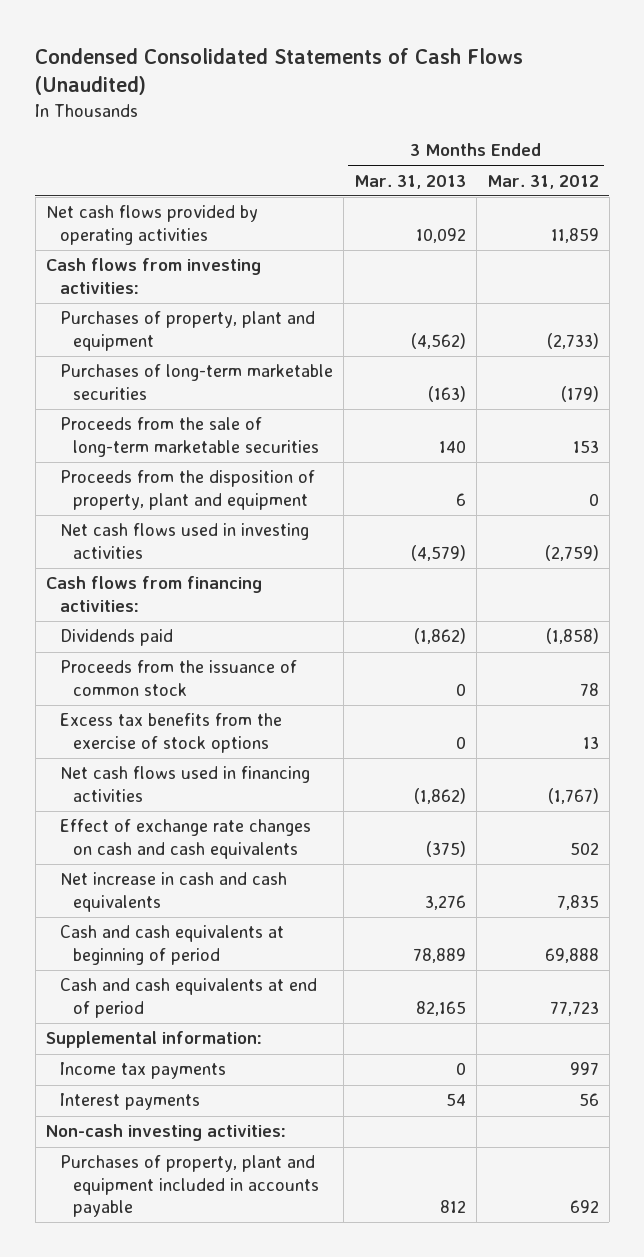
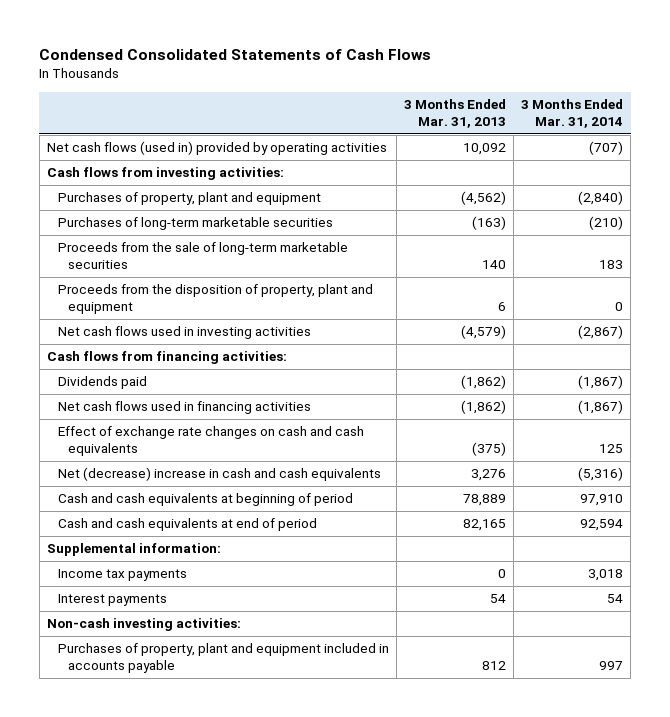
- Condensed Consolidated Statements of Cash Flows (Unaudited)
+ Condensed Consolidated Statements of Cash Flows
- | 3 Months Ended Mar. 31, 2013 | 3 Months Ended Mar. 31, 2012
+ | 3 Months Ended Mar. 31, 2013 | 3 Months Ended Mar. 31, 2014
- Net cash flows provided by operating activities | 10,092 | 11,859
+ Net cash flows (used in) provided by operating activities | 10,092 | (707)
- Proceeds from the issuance of common stock | 0 | 78
- Excess tax benefits from the exercise of stock options | 0 | 13
- Net increase in cash and cash equivalents | 3,276 | 7,835
+ Net (decrease) increase in cash and cash equivalents | 3,276 | (5,316)

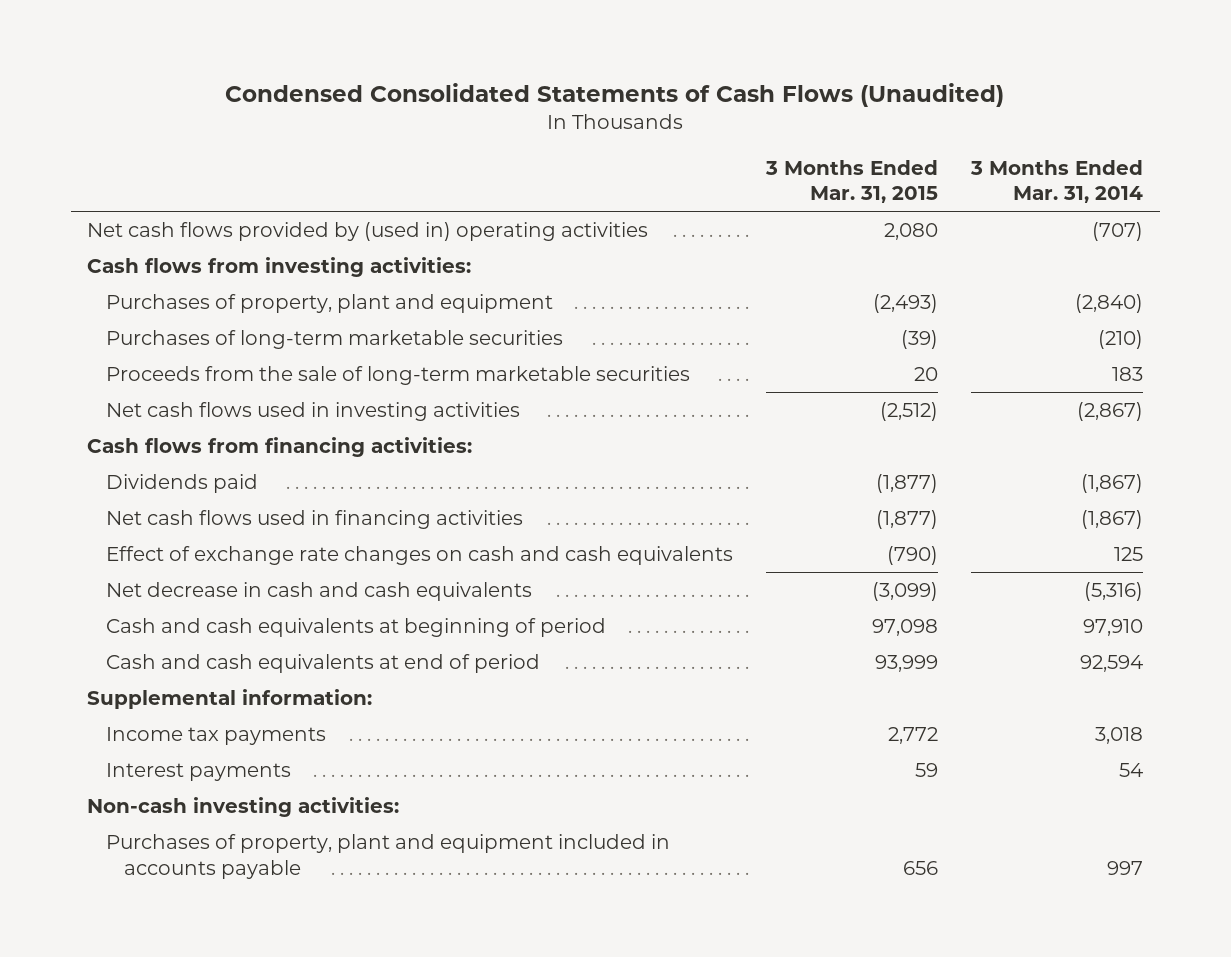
- Condensed Consolidated Statements of Cash Flows
+ Condensed Consolidated Statements of Cash Flows (Unaudited)
- | 3 Months Ended Mar. 31, 2013 | 3 Months Ended Mar. 31, 2014
+ | 3 Months Ended Mar. 31, 2015 | 3 Months Ended Mar. 31, 2014
- Net cash flows (used in) provided by operating activities | 10,092 | (707)
+ Net cash flows provided by (used in) operating activities | 2,080 | (707)
- Proceeds from the disposition of property, plant and equipment | 6 | 0
- Net (decrease) increase in cash and cash equivalents | 3,276 | (5,316)
+ Net decrease in cash and cash equivalents | (3,099) | (5,316)

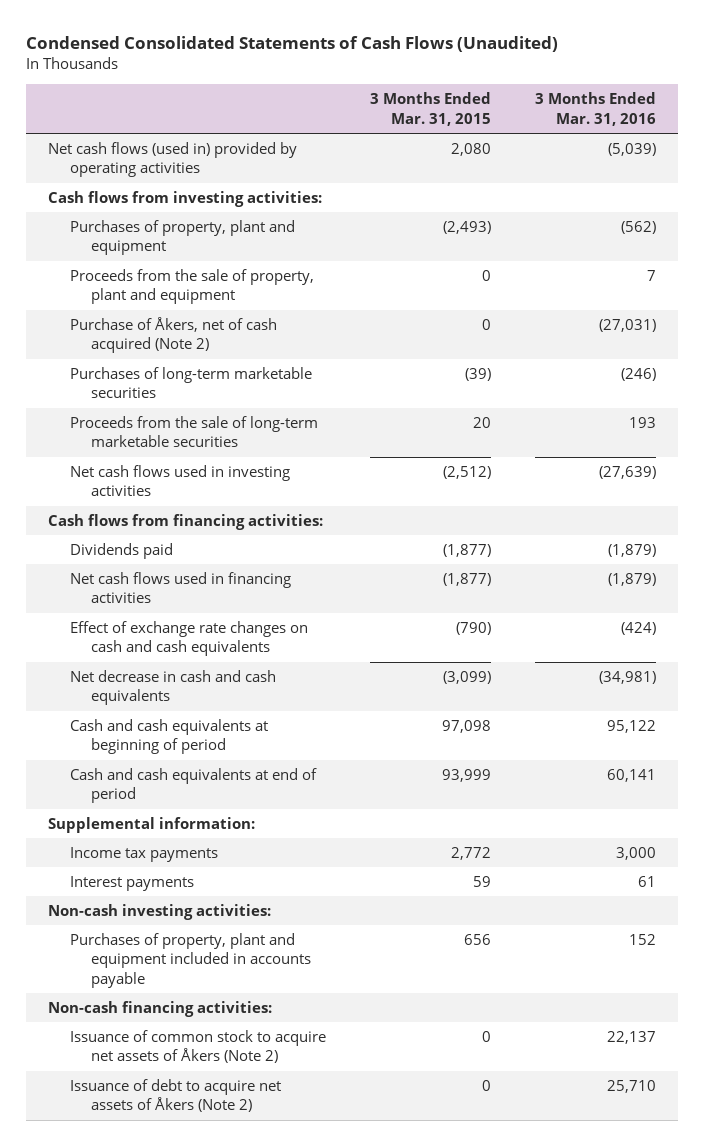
- | 3 Months Ended Mar. 31, 2015 | 3 Months Ended Mar. 31, 2014
+ | 3 Months Ended Mar. 31, 2015 | 3 Months Ended Mar. 31, 2016
- Net cash flows provided by (used in) operating activities | 2,080 | (707)
+ Net cash flows (used in) provided by operating activities | 2,080 | (5,039)
+ Proceeds from the sale of property, plant and equipment | 0 | 7
+ Purchase of Åkers, net of cash acquired (Note 2) | 0 | (27,031)
+ Non-cash financing activities:
+ Issuance of common stock to acquire net assets of Åkers (Note 2) | 0 | 22,137
+ Issuance of debt to acquire net assets of Åkers (Note 2) | 0 | 25,710

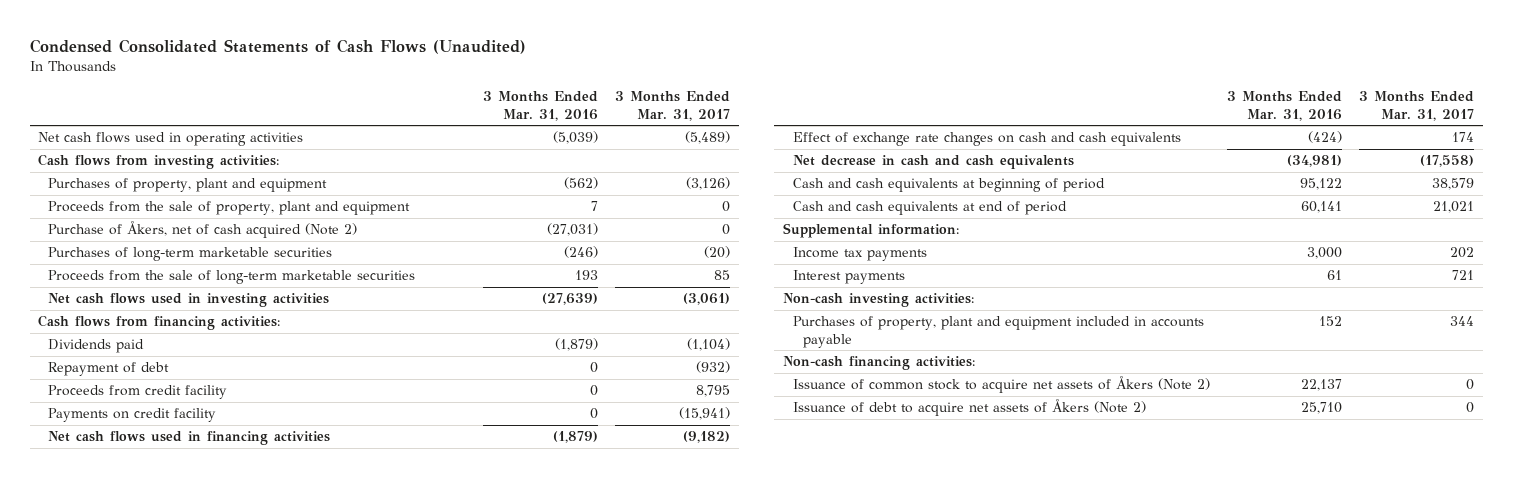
- | 3 Months Ended Mar. 31, 2015 | 3 Months Ended Mar. 31, 2016
+ | 3 Months Ended Mar. 31, 2016 | 3 Months Ended Mar. 31, 2017
- Net cash flows (used in) provided by operating activities | 2,080 | (5,039)
+ Net cash flows used in operating activities | (5,039) | (5,489)
+ Repayment of debt | 0 | (932)
+ Proceeds from credit facility | 0 | 8,795
+ Payments on credit facility | 0 | (15,941)

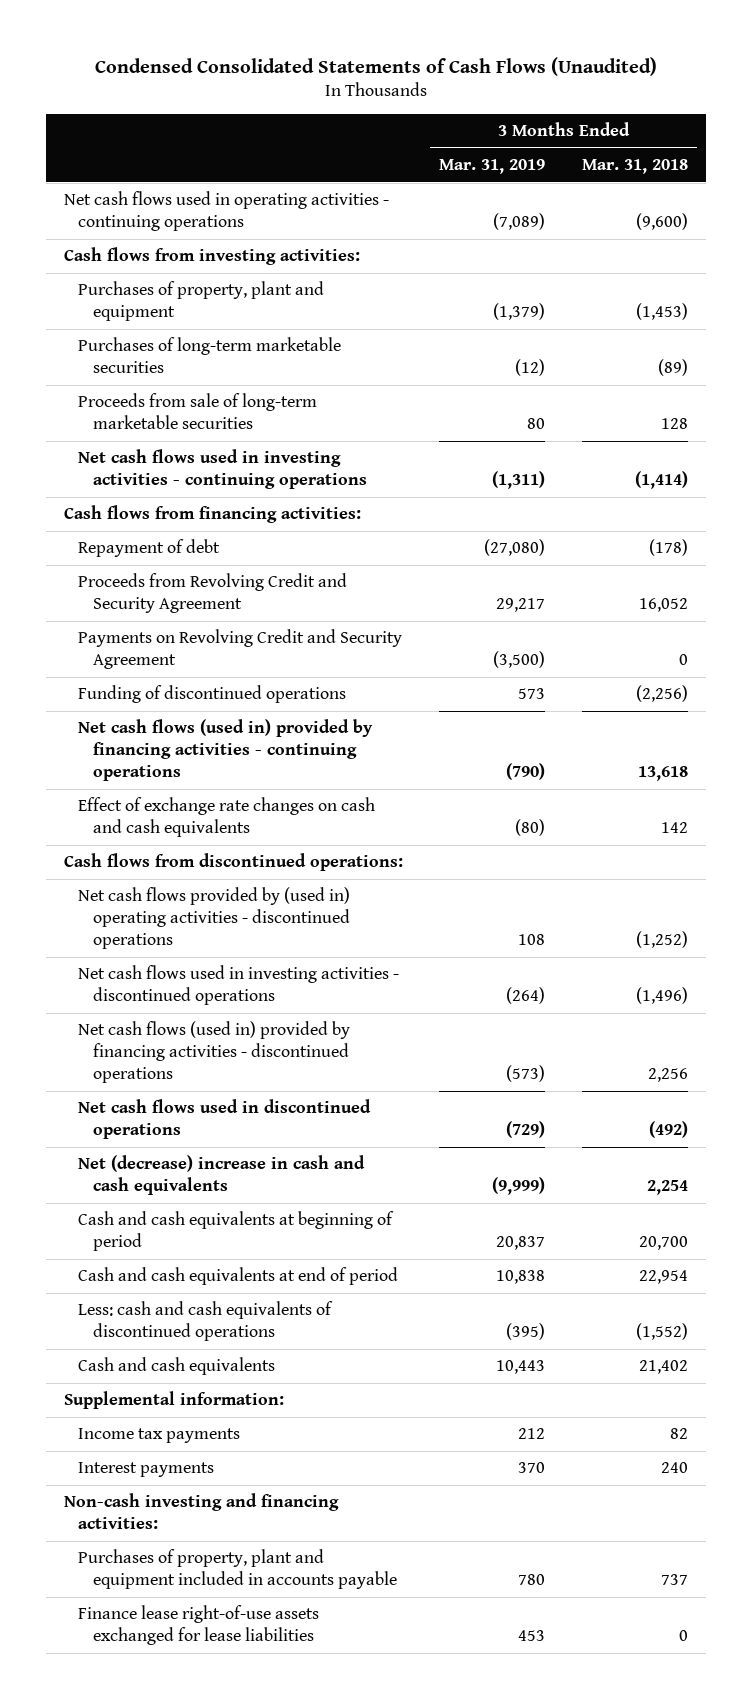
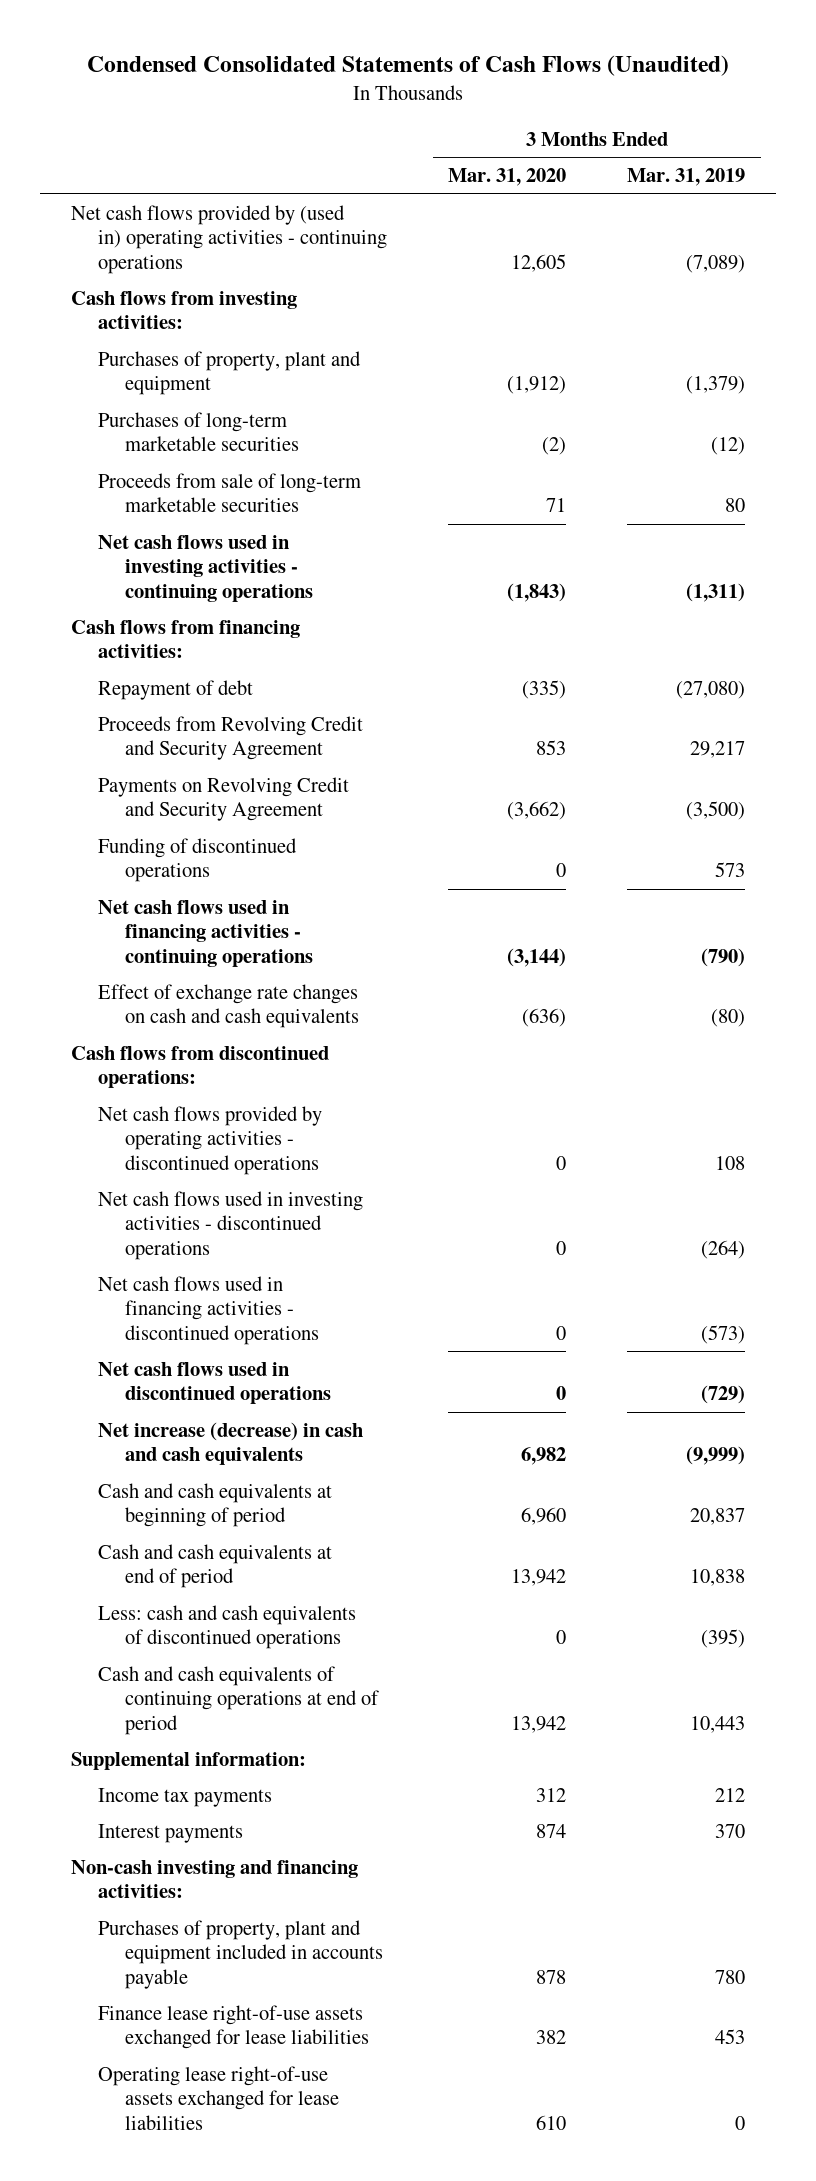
- | 3 Months Ended Mar. 31, 2019 | 3 Months Ended Mar. 31, 2018
+ | 3 Months Ended Mar. 31, 2020 | 3 Months Ended Mar. 31, 2019
- Net cash flows used in operating activities - continuing operations | (7,089) | (9,600)
+ Net cash flows provided by (used in) operating activities - continuing operations | 12,605 | (7,089)
- Net cash flows (used in) provided by financing activities - continuing operations | (790) | 13,618
+ Net cash flows used in financing activities - continuing operations | (3,144) | (790)
- Net cash flows provided by (used in) operating activities - discontinued operations | 108 | (1,252)
+ Net cash flows provided by operating activities - discontinued operations | 0 | 108
- Net cash flows (used in) provided by financing activities - discontinued operations | (573) | 2,256
+ Net cash flows used in financing activities - discontinued operations | 0 | (573)
- Net (decrease) increase in cash and cash equivalents | (9,999) | 2,254
+ Net increase (decrease) in cash and cash equivalents | 6,982 | (9,999)
- Cash and cash equivalents | 10,443 | 21,402
+ Cash and cash equivalents of continuing operations at end of period | 13,942 | 10,443
+ Operating lease right-of-use assets exchanged for lease liabilities | 610 | 0

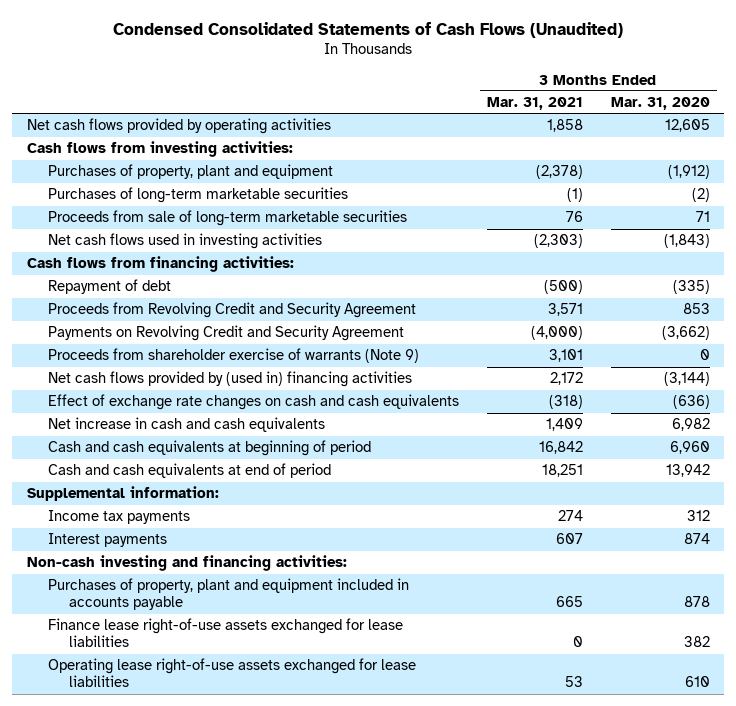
- | 3 Months Ended Mar. 31, 2020 | 3 Months Ended Mar. 31, 2019
+ | 3 Months Ended Mar. 31, 2021 | 3 Months Ended Mar. 31, 2020
- Net cash flows provided by (used in) operating activities - continuing operations | 12,605 | (7,089)
+ Net cash flows provided by operating activities | 1,858 | 12,605
- Net cash flows used in investing activities - continuing operations | (1,843) | (1,311)
+ Net cash flows used in investing activities | (2,303) | (1,843)
- Funding of discontinued operations | 0 | 573
- Net cash flows used in financing activities - continuing operations | (3,144) | (790)
+ Proceeds from shareholder exercise of warrants (Note 9) | 3,101 | 0
+ Net cash flows provided by (used in) financing activities | 2,172 | (3,144)
- Cash flows from discontinued operations:
- Net cash flows provided by operating activities - discontinued operations | 0 | 108
- Net cash flows used in investing activities - discontinued operations | 0 | (264)
- Net cash flows used in financing activities - discontinued operations | 0 | (573)
- Net cash flows used in discontinued operations | 0 | (729)
- Net increase (decrease) in cash and cash equivalents | 6,982 | (9,999)
+ Net increase in cash and cash equivalents | 1,409 | 6,982
- Less: cash and cash equivalents of discontinued operations | 0 | (395)
- Cash and cash equivalents of continuing operations at end of period | 13,942 | 10,443

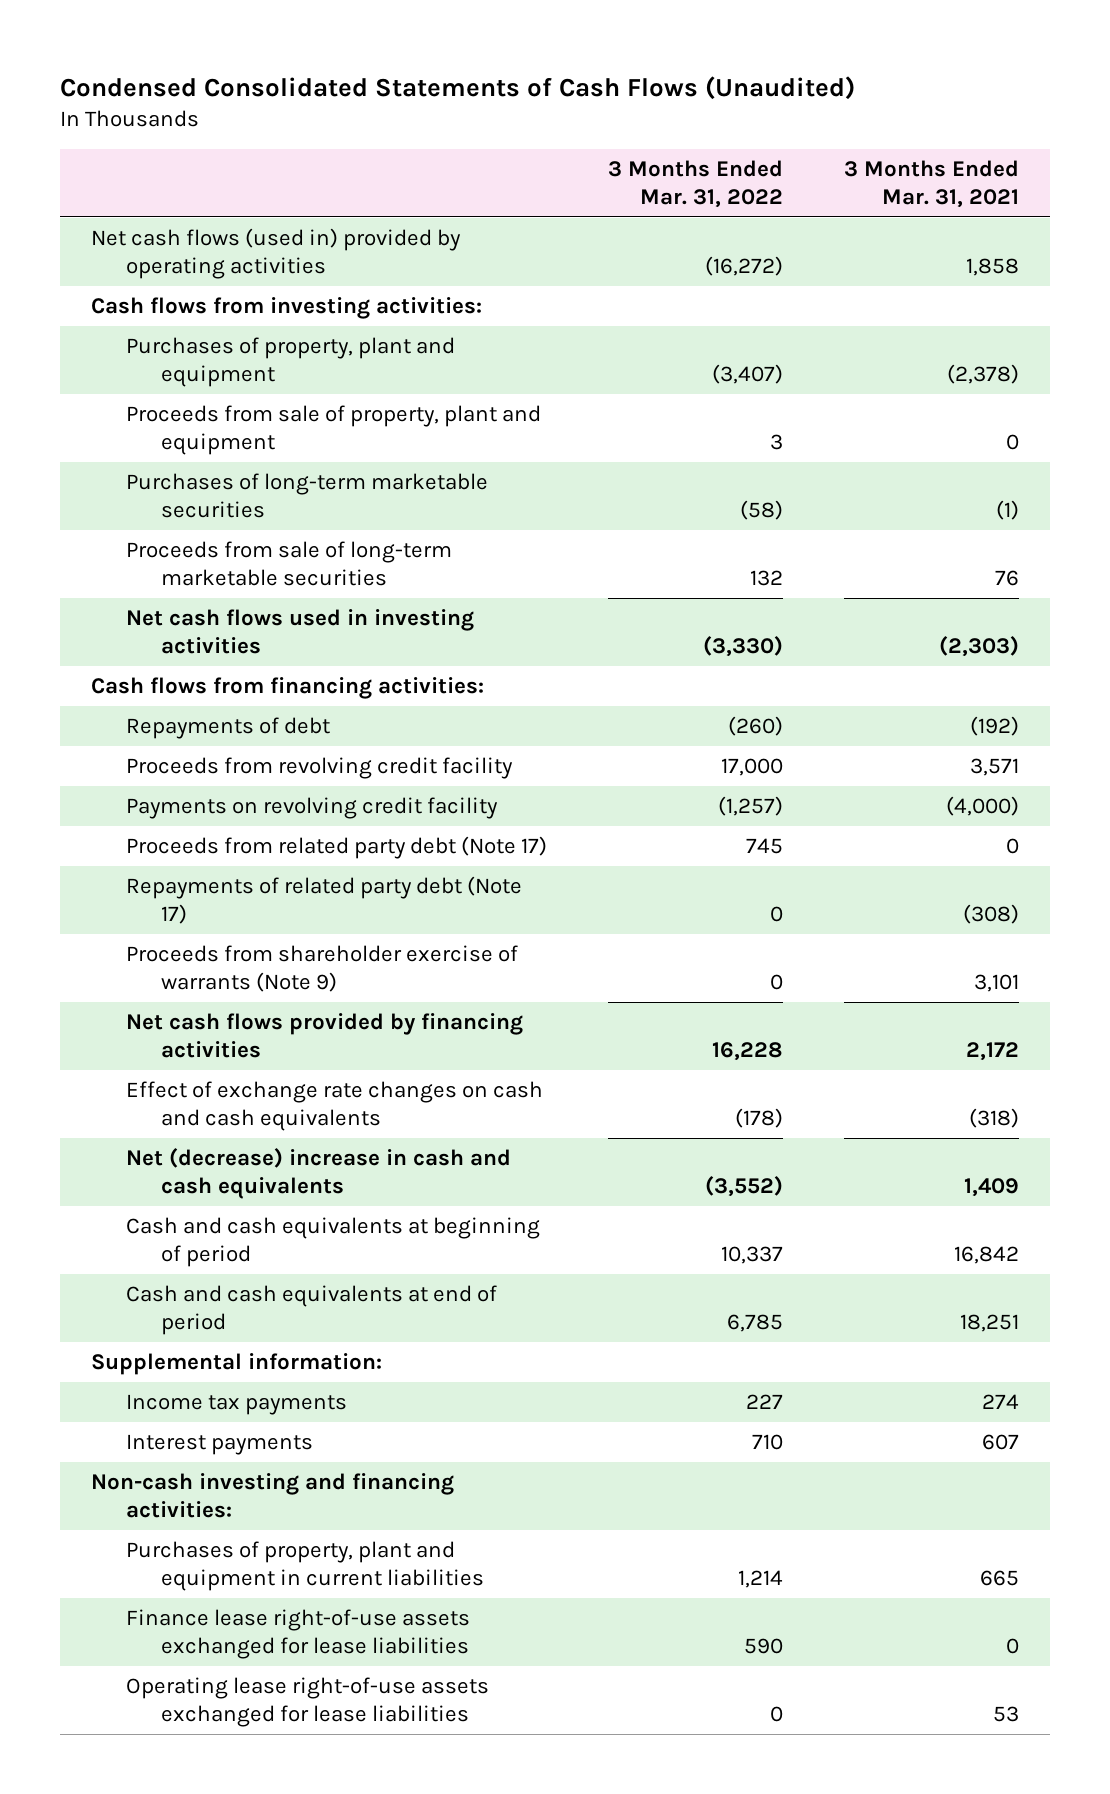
- | 3 Months Ended Mar. 31, 2021 | 3 Months Ended Mar. 31, 2020
+ | 3 Months Ended Mar. 31, 2022 | 3 Months Ended Mar. 31, 2021
- Net cash flows provided by operating activities | 1,858 | 12,605
+ Net cash flows (used in) provided by operating activities | (16,272) | 1,858
+ Proceeds from sale of property, plant and equipment | 3 | 0
- Repayment of debt | (500) | (335)
- Proceeds from Revolving Credit and Security Agreement | 3,571 | 853
- Payments on Revolving Credit and Security Agreement | (4,000) | (3,662)
+ Repayments of debt | (260) | (192)
+ Proceeds from revolving credit facility | 17,000 | 3,571
+ Payments on revolving credit facility | (1,257) | (4,000)
+ Proceeds from related party debt (Note 17) | 745 | 0
+ Repayments of related party debt (Note 17) | 0 | (308)
- Net cash flows provided by (used in) financing activities | 2,172 | (3,144)
+ Net cash flows provided by financing activities | 16,228 | 2,172
- Net increase in cash and cash equivalents | 1,409 | 6,982
+ Net (decrease) increase in cash and cash equivalents | (3,552) | 1,409
- Purchases of property, plant and equipment included in accounts payable | 665 | 878
+ Purchases of property, plant and equipment in current liabilities | 1,214 | 665

